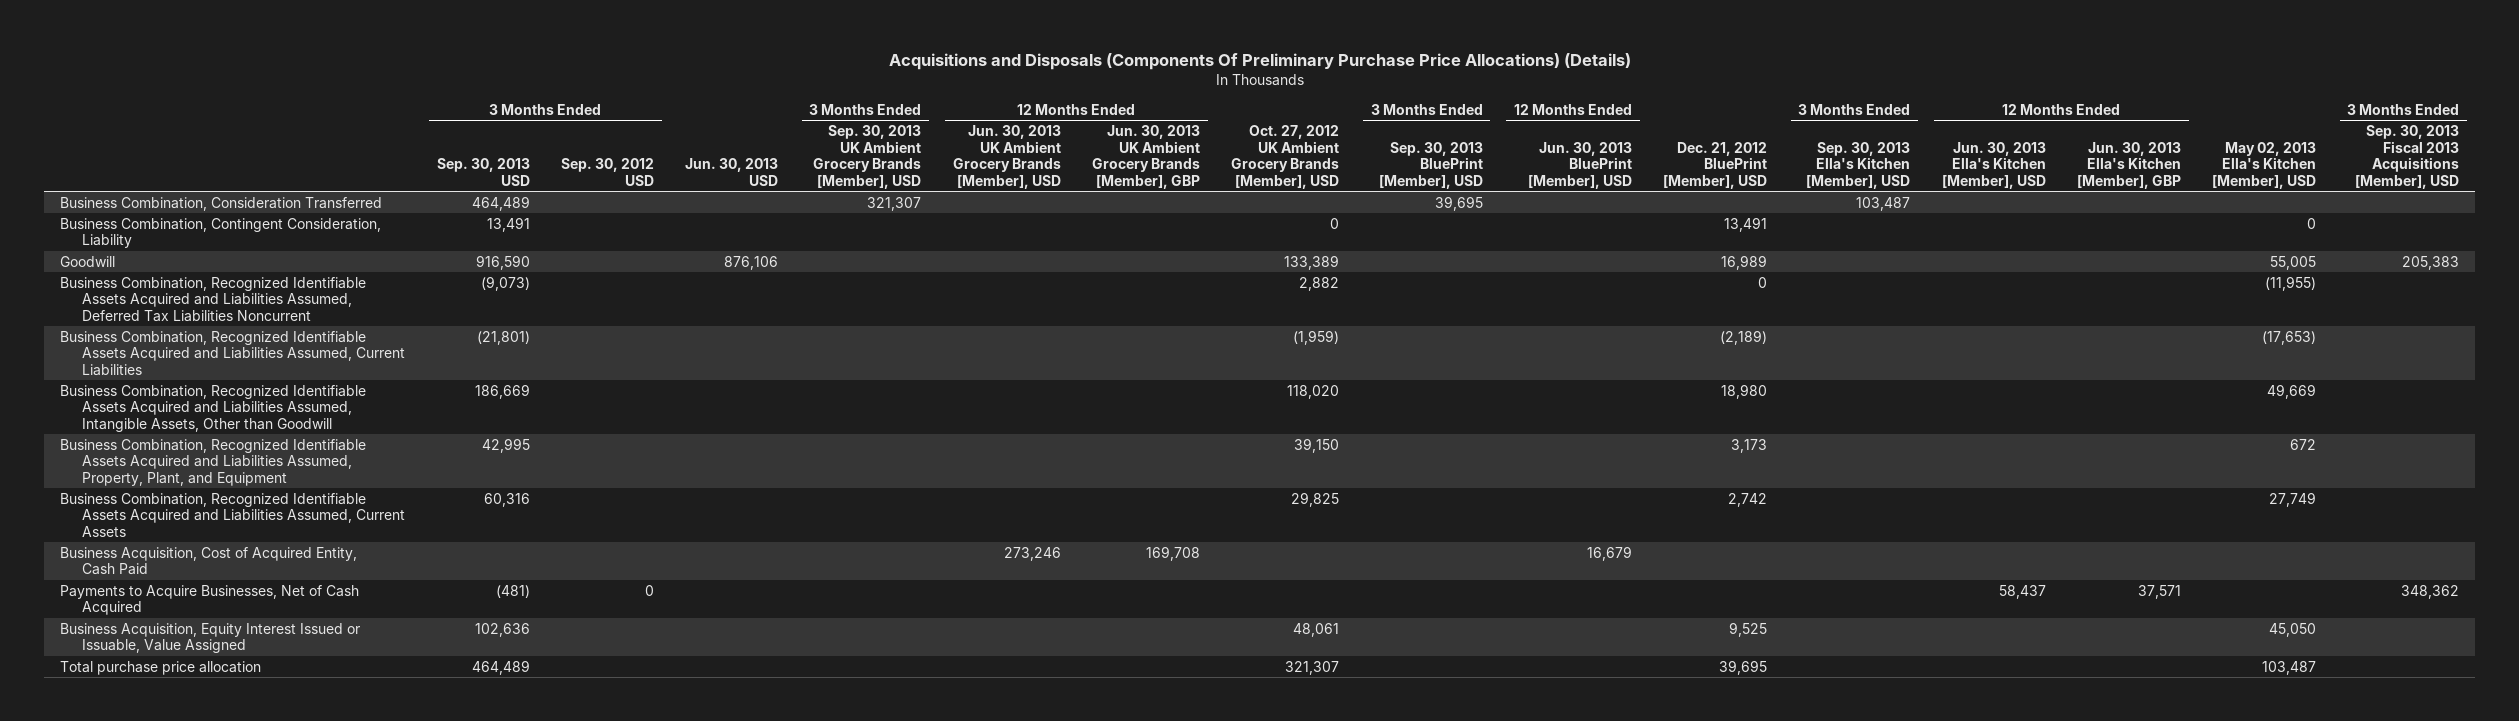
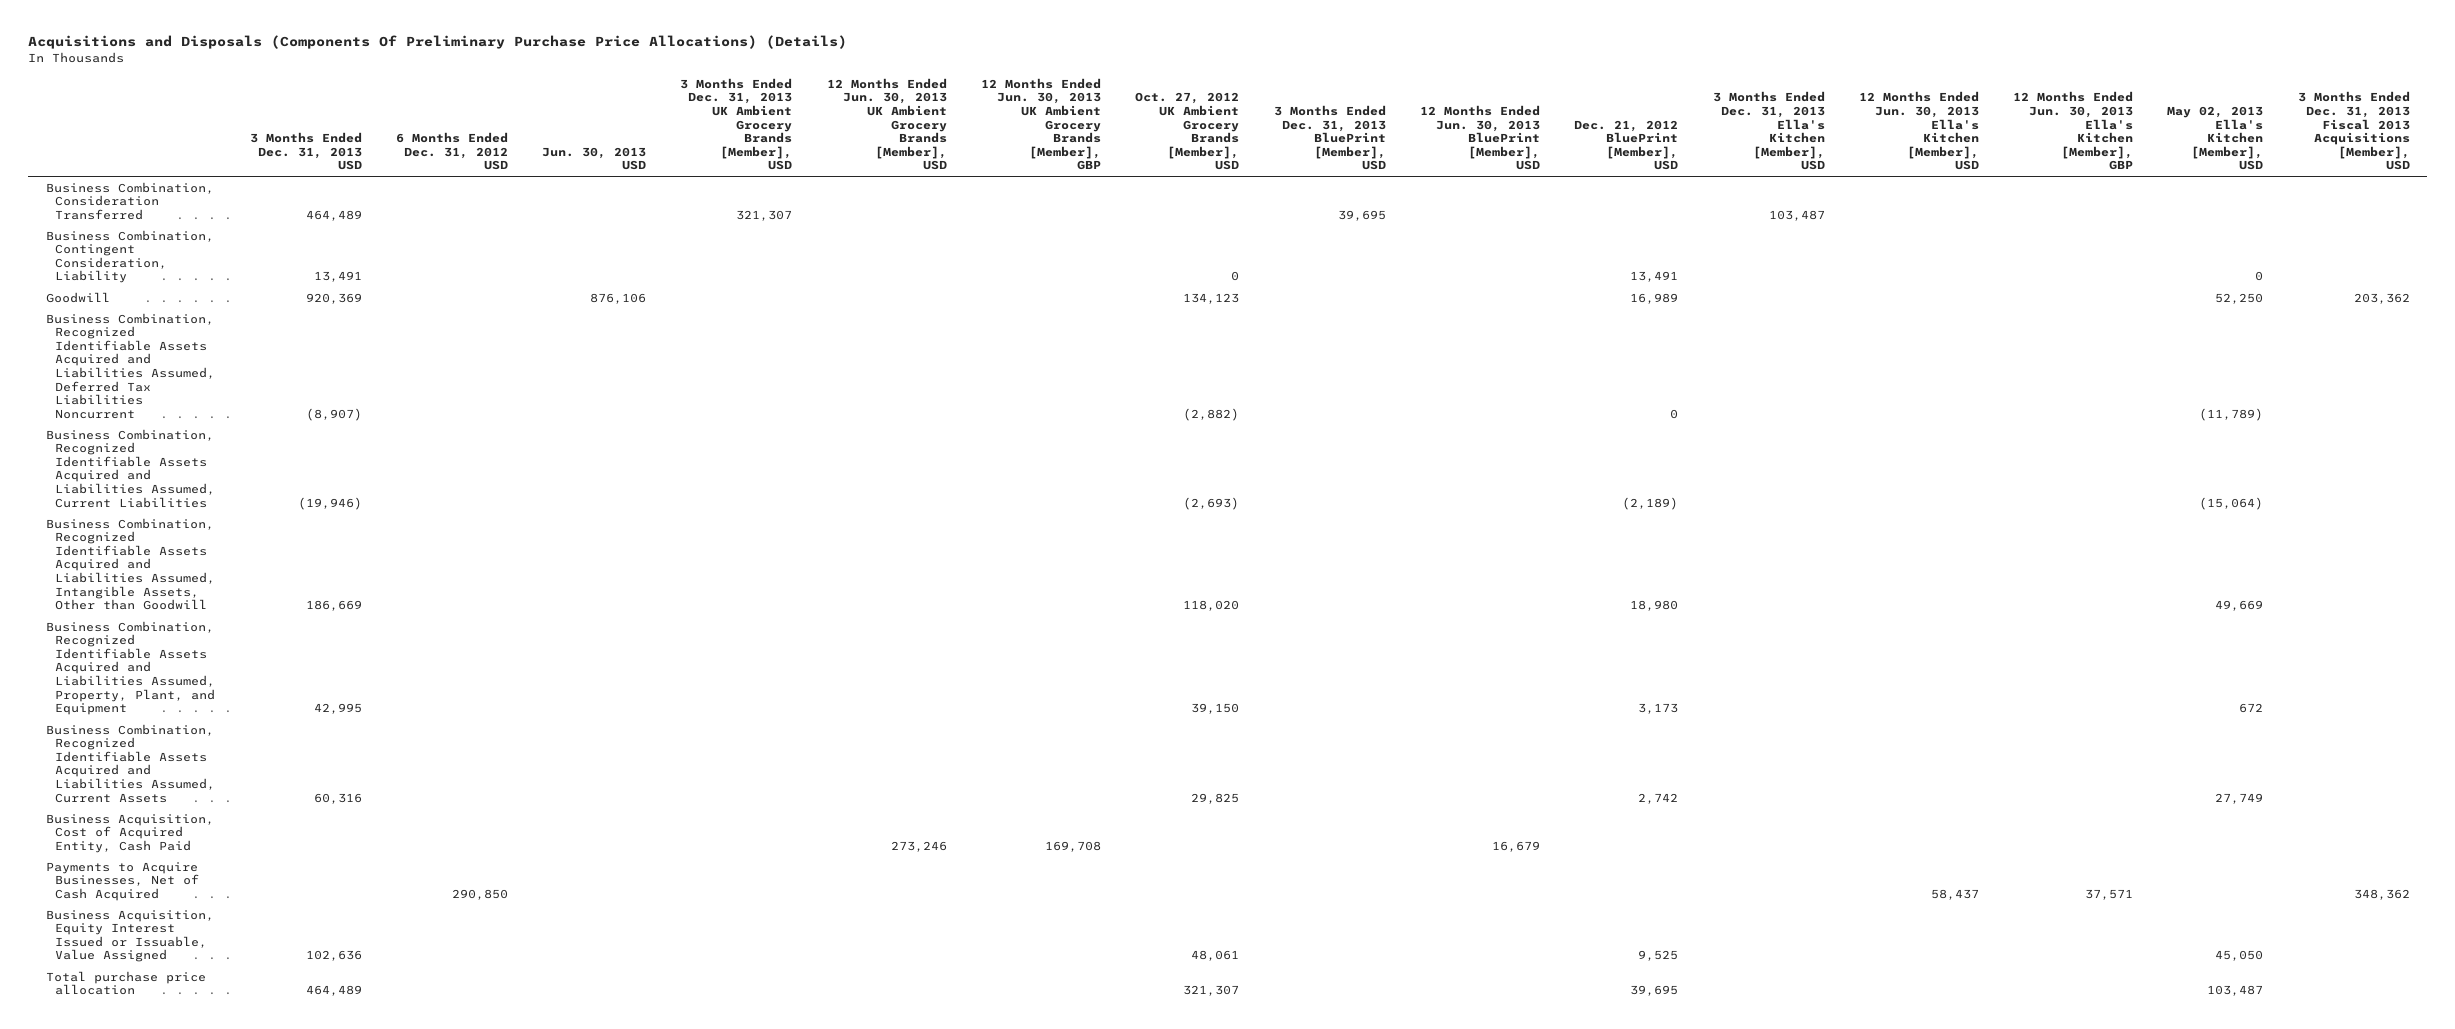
- | 3 Months Ended Sep. 30, 2013 USD | 3 Months Ended Sep. 30, 2012 USD | Jun. 30, 2013 USD | 3 Months Ended Sep. 30, 2013 UK Ambient Grocery Brands [Member], USD | 12 Months Ended Jun. 30, 2013 UK Ambient Grocery Brands [Member], USD | 12 Months Ended Jun. 30, 2013 UK Ambient Grocery Brands [Member], GBP | Oct. 27, 2012 UK Ambient Grocery Brands [Member], USD | 3 Months Ended Sep. 30, 2013 BluePrint [Member], USD | 12 Months Ended Jun. 30, 2013 BluePrint [Member], USD | Dec. 21, 2012 BluePrint [Member], USD | 3 Months Ended Sep. 30, 2013 Ella's Kitchen [Member], USD | 12 Months Ended Jun. 30, 2013 Ella's Kitchen [Member], USD | 12 Months Ended Jun. 30, 2013 Ella's Kitchen [Member], GBP | May 02, 2013 Ella's Kitchen [Member], USD | 3 Months Ended Sep. 30, 2013 Fiscal 2013 Acquisitions [Member], USD
+ | 3 Months Ended Dec. 31, 2013 USD | 6 Months Ended Dec. 31, 2012 USD | Jun. 30, 2013 USD | 3 Months Ended Dec. 31, 2013 UK Ambient Grocery Brands [Member], USD | 12 Months Ended Jun. 30, 2013 UK Ambient Grocery Brands [Member], USD | 12 Months Ended Jun. 30, 2013 UK Ambient Grocery Brands [Member], GBP | Oct. 27, 2012 UK Ambient Grocery Brands [Member], USD | 3 Months Ended Dec. 31, 2013 BluePrint [Member], USD | 12 Months Ended Jun. 30, 2013 BluePrint [Member], USD | Dec. 21, 2012 BluePrint [Member], USD | 3 Months Ended Dec. 31, 2013 Ella's Kitchen [Member], USD | 12 Months Ended Jun. 30, 2013 Ella's Kitchen [Member], USD | 12 Months Ended Jun. 30, 2013 Ella's Kitchen [Member], GBP | May 02, 2013 Ella's Kitchen [Member], USD | 3 Months Ended Dec. 31, 2013 Fiscal 2013 Acquisitions [Member], USD
- Goodwill | 916,590 | | 876,106 | | | | 133,389 | | | 16,989 | | | | 55,005 | 205,383
- Business Combination, Recognized Identifiable Assets Acquired and Liabilities Assumed, Deferred Tax Liabilities Noncurrent | (9,073) | | | | | | 2,882 | | | 0 | | | | (11,955) |
- Business Combination, Recognized Identifiable Assets Acquired and Liabilities Assumed, Current Liabilities | (21,801) | | | | | | (1,959) | | | (2,189) | | | | (17,653) |
+ Goodwill | 920,369 | | 876,106 | | | | 134,123 | | | 16,989 | | | | 52,250 | 203,362
+ Business Combination, Recognized Identifiable Assets Acquired and Liabilities Assumed, Deferred Tax Liabilities Noncurrent | (8,907) | | | | | | (2,882) | | | 0 | | | | (11,789) |
+ Business Combination, Recognized Identifiable Assets Acquired and Liabilities Assumed, Current Liabilities | (19,946) | | | | | | (2,693) | | | (2,189) | | | | (15,064) |

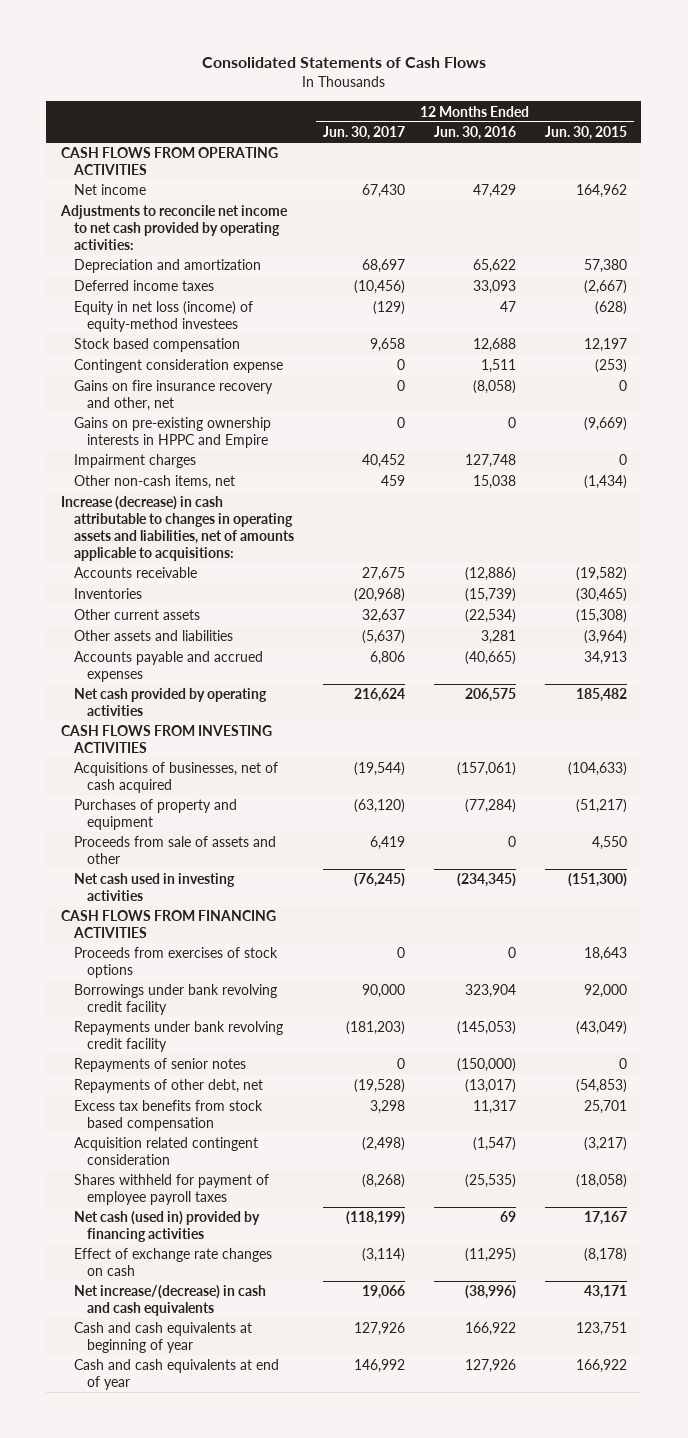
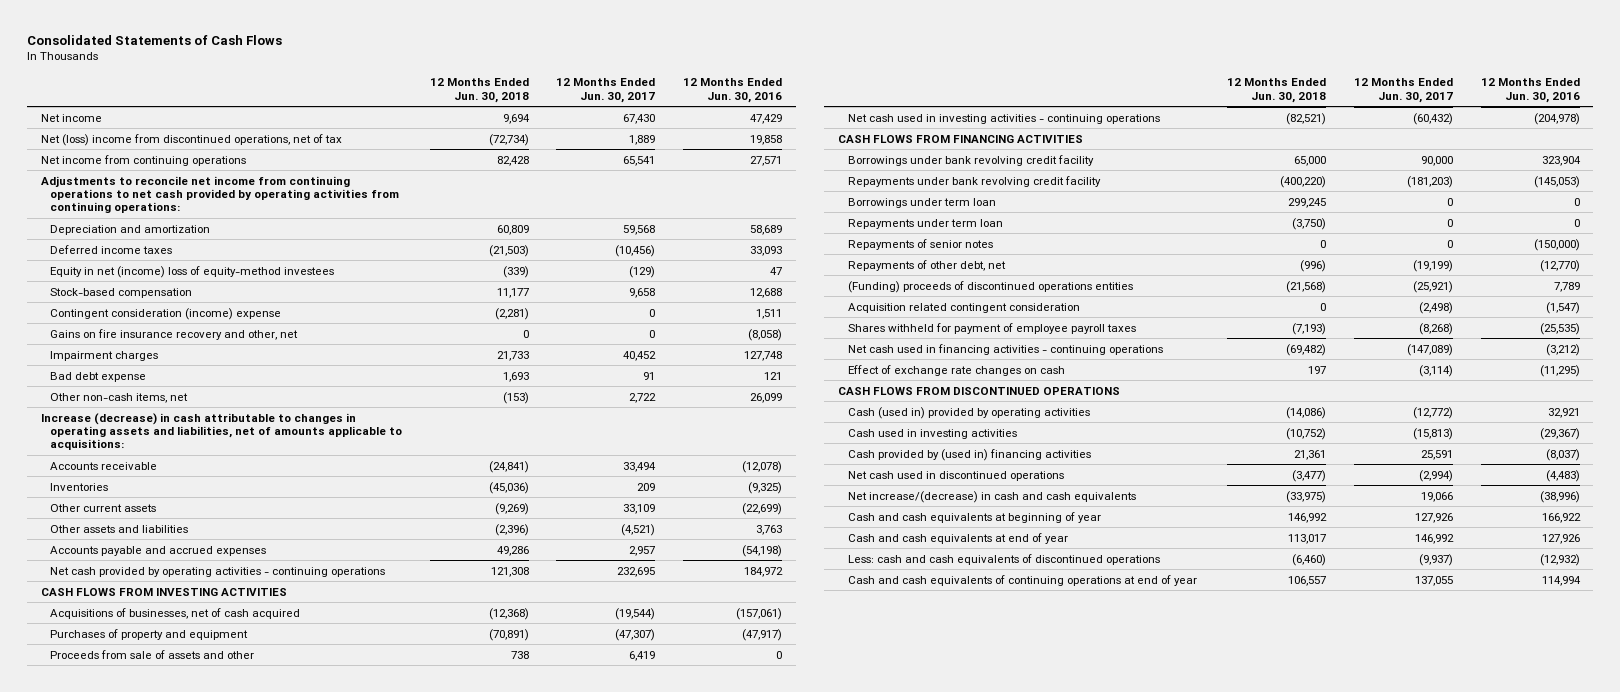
- | 12 Months Ended Jun. 30, 2017 | 12 Months Ended Jun. 30, 2016 | 12 Months Ended Jun. 30, 2015
+ | 12 Months Ended Jun. 30, 2018 | 12 Months Ended Jun. 30, 2017 | 12 Months Ended Jun. 30, 2016
- CASH FLOWS FROM OPERATING ACTIVITIES
- Adjustments to reconcile net income to net cash provided by operating activities:
- Depreciation and amortization | 68,697 | 65,622 | 57,380
+ Net (loss) income from discontinued operations, net of tax | (72,734) | 1,889 | 19,858
+ Net income from continuing operations | 82,428 | 65,541 | 27,571
+ Adjustments to reconcile net income from continuing operations to net cash provided by operating activities from continuing operations:
+ Depreciation and amortization | 60,809 | 59,568 | 58,689
- Equity in net loss (income) of equity-method investees | (129) | 47 | (628)
- Stock based compensation | 9,658 | 12,688 | 12,197
- Contingent consideration expense | 0 | 1,511 | (253)
+ Equity in net (income) loss of equity-method investees | (339) | (129) | 47
+ Stock-based compensation | 11,177 | 9,658 | 12,688
+ Contingent consideration (income) expense | (2,281) | 0 | 1,511
- Gains on pre-existing ownership interests in HPPC and Empire | 0 | 0 | (9,669)
- Other non-cash items, net | 459 | 15,038 | (1,434)
+ Bad debt expense | 1,693 | 91 | 121
+ Other non-cash items, net | (153) | 2,722 | 26,099
- Accounts receivable | 27,675 | (12,886) | (19,582)
- Inventories | (20,968) | (15,739) | (30,465)
- Other current assets | 32,637 | (22,534) | (15,308)
- Other assets and liabilities | (5,637) | 3,281 | (3,964)
- Accounts payable and accrued expenses | 6,806 | (40,665) | 34,913
- Net cash provided by operating activities | 216,624 | 206,575 | 185,482
+ Accounts receivable | (24,841) | 33,494 | (12,078)
+ Inventories | (45,036) | 209 | (9,325)
+ Other current assets | (9,269) | 33,109 | (22,699)
+ Other assets and liabilities | (2,396) | (4,521) | 3,763
+ Accounts payable and accrued expenses | 49,286 | 2,957 | (54,198)
+ Net cash provided by operating activities - continuing operations | 121,308 | 232,695 | 184,972
- Purchases of property and equipment | (63,120) | (77,284) | (51,217)
+ Purchases of property and equipment | (70,891) | (47,307) | (47,917)
- Net cash used in investing activities | (76,245) | (234,345) | (151,300)
+ Net cash used in investing activities - continuing operations | (82,521) | (60,432) | (204,978)
- Proceeds from exercises of stock options | 0 | 0 | 18,643
+ Borrowings under term loan | 299,245 | 0 | 0
+ Repayments under term loan | (3,750) | 0 | 0
- Repayments of other debt, net | (19,528) | (13,017) | (54,853)
- Excess tax benefits from stock based compensation | 3,298 | 11,317 | 25,701
+ Repayments of other debt, net | (996) | (19,199) | (12,770)
+ (Funding) proceeds of discontinued operations entities | (21,568) | (25,921) | 7,789
- Net cash (used in) provided by financing activities | (118,199) | 69 | 17,167
+ Net cash used in financing activities - continuing operations | (69,482) | (147,089) | (3,212)
+ CASH FLOWS FROM DISCONTINUED OPERATIONS
+ Cash (used in) provided by operating activities | (14,086) | (12,772) | 32,921
+ Cash used in investing activities | (10,752) | (15,813) | (29,367)
+ Cash provided by (used in) financing activities | 21,361 | 25,591 | (8,037)
+ Net cash used in discontinued operations | (3,477) | (2,994) | (4,483)
+ Less: cash and cash equivalents of discontinued operations | (6,460) | (9,937) | (12,932)
+ Cash and cash equivalents of continuing operations at end of year | 106,557 | 137,055 | 114,994

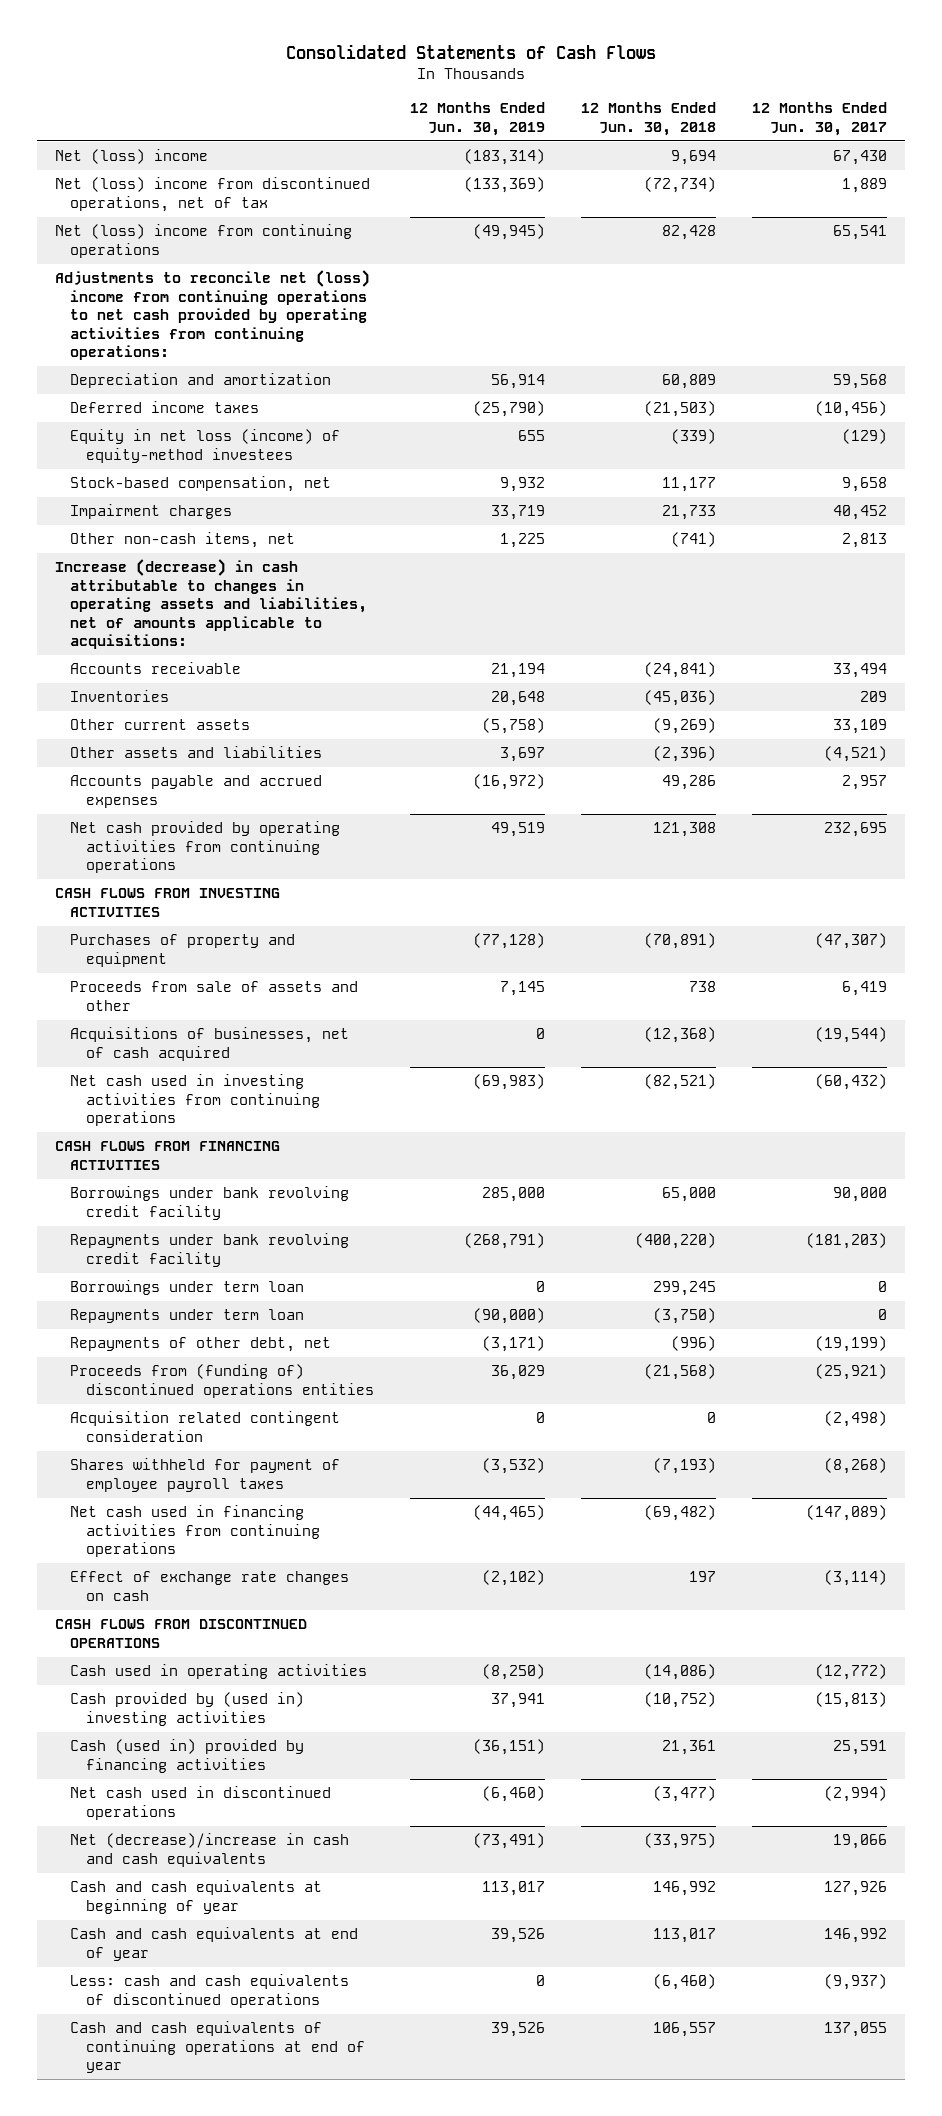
- | 12 Months Ended Jun. 30, 2018 | 12 Months Ended Jun. 30, 2017 | 12 Months Ended Jun. 30, 2016
+ | 12 Months Ended Jun. 30, 2019 | 12 Months Ended Jun. 30, 2018 | 12 Months Ended Jun. 30, 2017
- Net income | 9,694 | 67,430 | 47,429
+ Net (loss) income | (183,314) | 9,694 | 67,430
- Net income from continuing operations | 82,428 | 65,541 | 27,571
- Adjustments to reconcile net income from continuing operations to net cash provided by operating activities from continuing operations:
+ Net (loss) income from continuing operations | (49,945) | 82,428 | 65,541
+ Adjustments to reconcile net (loss) income from continuing operations to net cash provided by operating activities from continuing operations:
- Equity in net (income) loss of equity-method investees | (339) | (129) | 47
- Stock-based compensation | 11,177 | 9,658 | 12,688
- Contingent consideration (income) expense | (2,281) | 0 | 1,511
- Gains on fire insurance recovery and other, net | 0 | 0 | (8,058)
+ Equity in net loss (income) of equity-method investees | 655 | (339) | (129)
+ Stock-based compensation, net | 9,932 | 11,177 | 9,658
- Bad debt expense | 1,693 | 91 | 121
- Other non-cash items, net | (153) | 2,722 | 26,099
+ Other non-cash items, net | 1,225 | (741) | 2,813
- Net cash provided by operating activities - continuing operations | 121,308 | 232,695 | 184,972
+ Net cash provided by operating activities from continuing operations | 49,519 | 121,308 | 232,695
- Net cash used in investing activities - continuing operations | (82,521) | (60,432) | (204,978)
moved down: Acquisitions of businesses, net of cash acquired | 0 | (12,368) | (19,544)
+ Net cash used in investing activities from continuing operations | (69,983) | (82,521) | (60,432)
- Repayments of senior notes | 0 | 0 | (150,000)
- (Funding) proceeds of discontinued operations entities | (21,568) | (25,921) | 7,789
+ Proceeds from (funding of) discontinued operations entities | 36,029 | (21,568) | (25,921)
- Net cash used in financing activities - continuing operations | (69,482) | (147,089) | (3,212)
+ Net cash used in financing activities from continuing operations | (44,465) | (69,482) | (147,089)
- Cash (used in) provided by operating activities | (14,086) | (12,772) | 32,921
- Cash used in investing activities | (10,752) | (15,813) | (29,367)
- Cash provided by (used in) financing activities | 21,361 | 25,591 | (8,037)
+ Cash used in operating activities | (8,250) | (14,086) | (12,772)
+ Cash provided by (used in) investing activities | 37,941 | (10,752) | (15,813)
+ Cash (used in) provided by financing activities | (36,151) | 21,361 | 25,591
- Net increase/(decrease) in cash and cash equivalents | (33,975) | 19,066 | (38,996)
+ Net (decrease)/increase in cash and cash equivalents | (73,491) | (33,975) | 19,066

